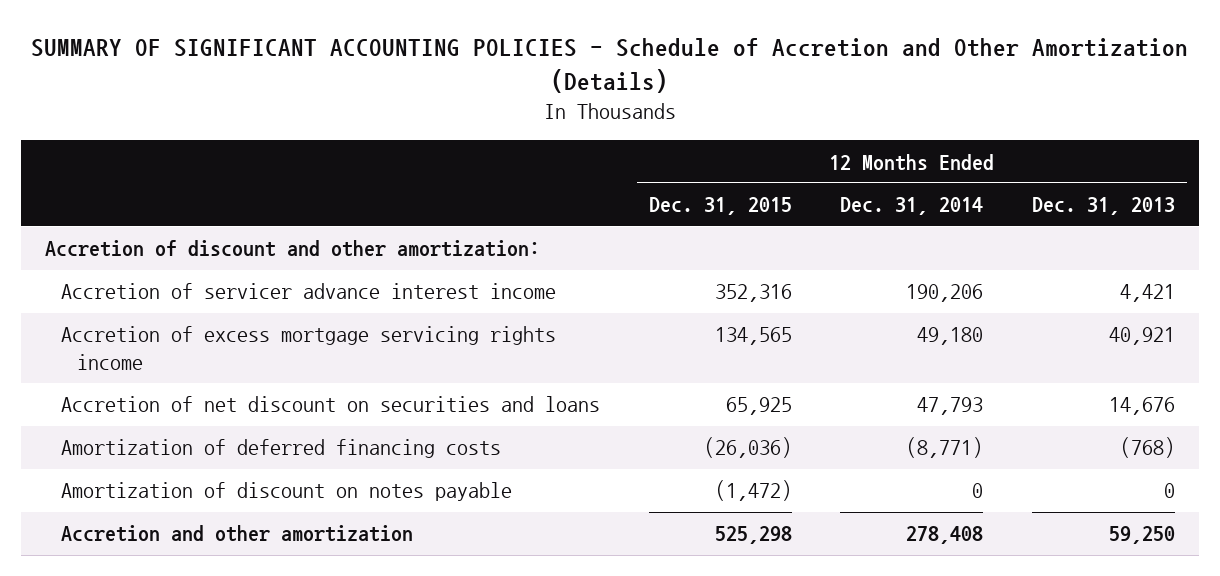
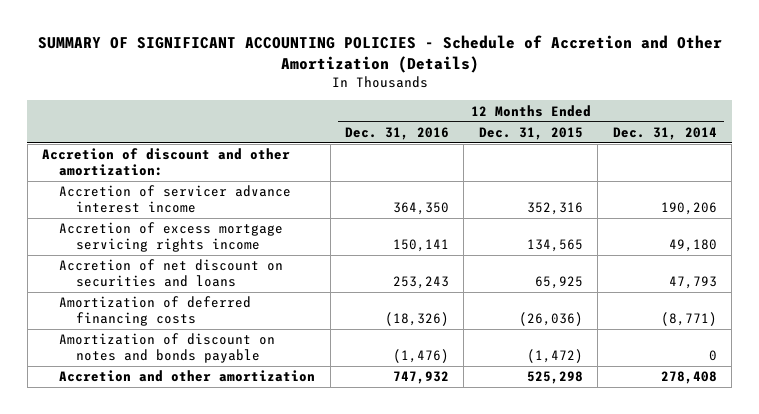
- | 12 Months Ended Dec. 31, 2015 | 12 Months Ended Dec. 31, 2014 | 12 Months Ended Dec. 31, 2013
+ | 12 Months Ended Dec. 31, 2016 | 12 Months Ended Dec. 31, 2015 | 12 Months Ended Dec. 31, 2014
- Amortization of discount on notes payable | (1,472) | 0 | 0
+ Amortization of discount on notes and bonds payable | (1,476) | (1,472) | 0

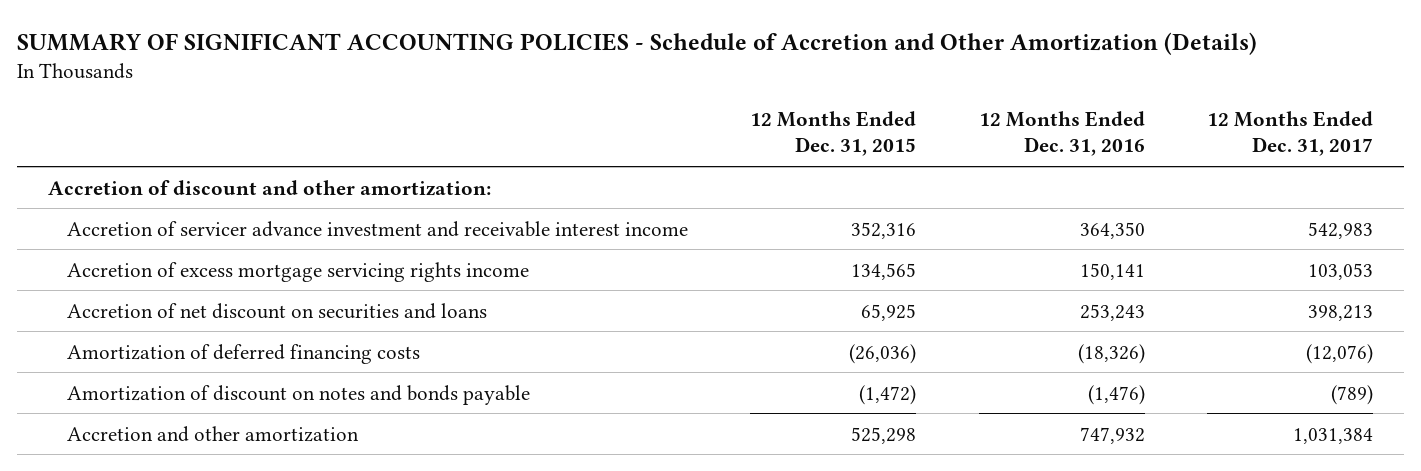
- | 12 Months Ended Dec. 31, 2016 | 12 Months Ended Dec. 31, 2015 | 12 Months Ended Dec. 31, 2014
+ | 12 Months Ended Dec. 31, 2015 | 12 Months Ended Dec. 31, 2016 | 12 Months Ended Dec. 31, 2017
- Accretion of servicer advance interest income | 364,350 | 352,316 | 190,206
+ Accretion of servicer advance investment and receivable interest income | 352,316 | 364,350 | 542,983

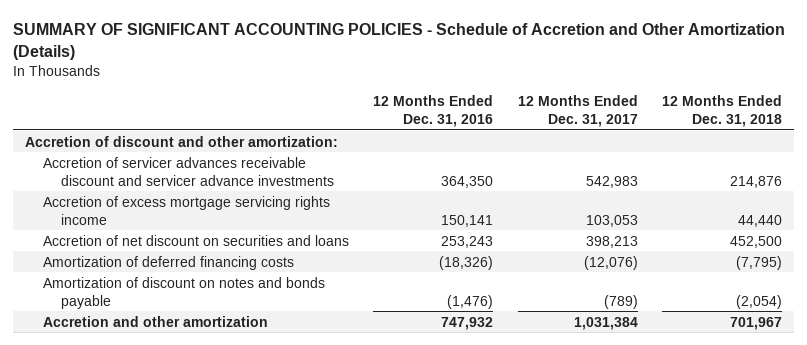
- | 12 Months Ended Dec. 31, 2015 | 12 Months Ended Dec. 31, 2016 | 12 Months Ended Dec. 31, 2017
+ | 12 Months Ended Dec. 31, 2016 | 12 Months Ended Dec. 31, 2017 | 12 Months Ended Dec. 31, 2018
- Accretion of servicer advance investment and receivable interest income | 352,316 | 364,350 | 542,983
+ Accretion of servicer advances receivable discount and servicer advance investments | 364,350 | 542,983 | 214,876

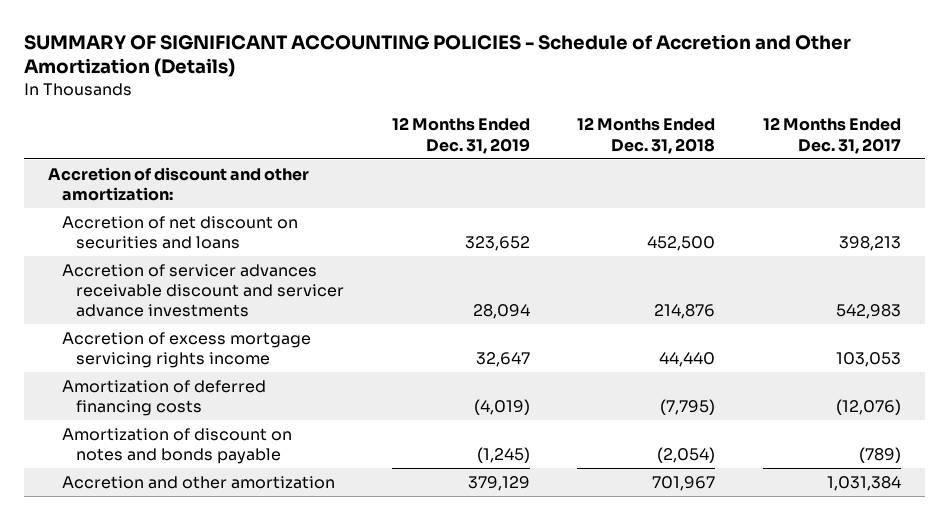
- | 12 Months Ended Dec. 31, 2016 | 12 Months Ended Dec. 31, 2017 | 12 Months Ended Dec. 31, 2018
+ | 12 Months Ended Dec. 31, 2019 | 12 Months Ended Dec. 31, 2018 | 12 Months Ended Dec. 31, 2017
moved up: Accretion of net discount on securities and loans | 323,652 | 452,500 | 398,213

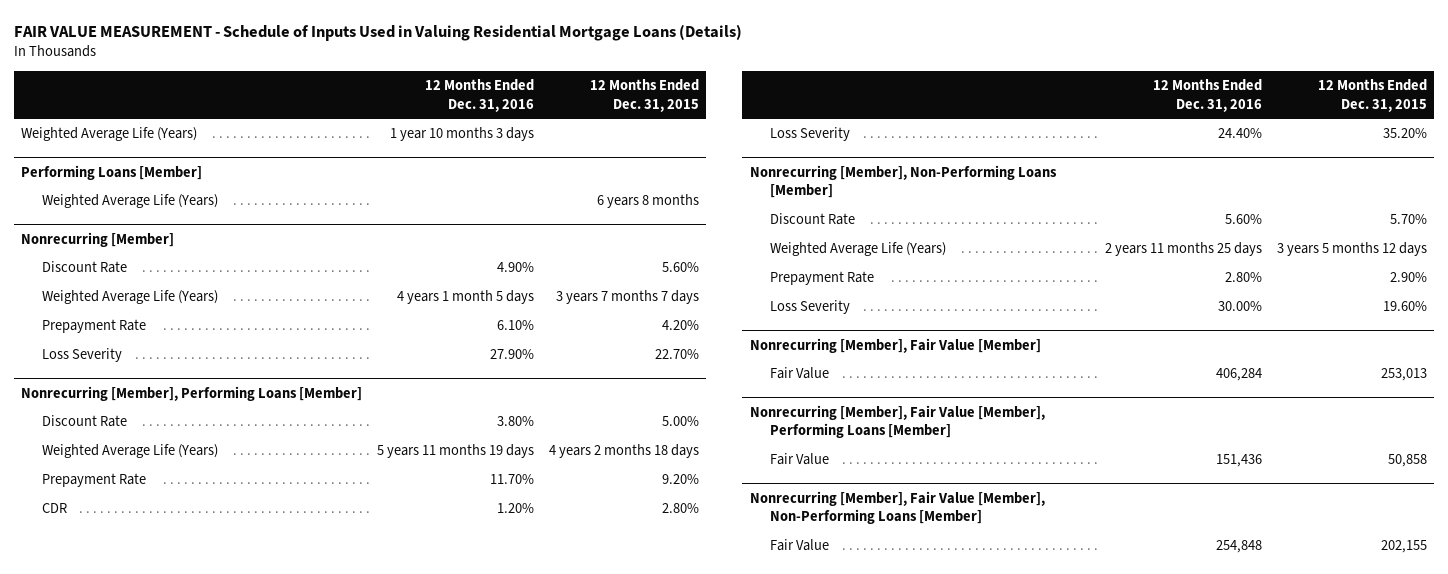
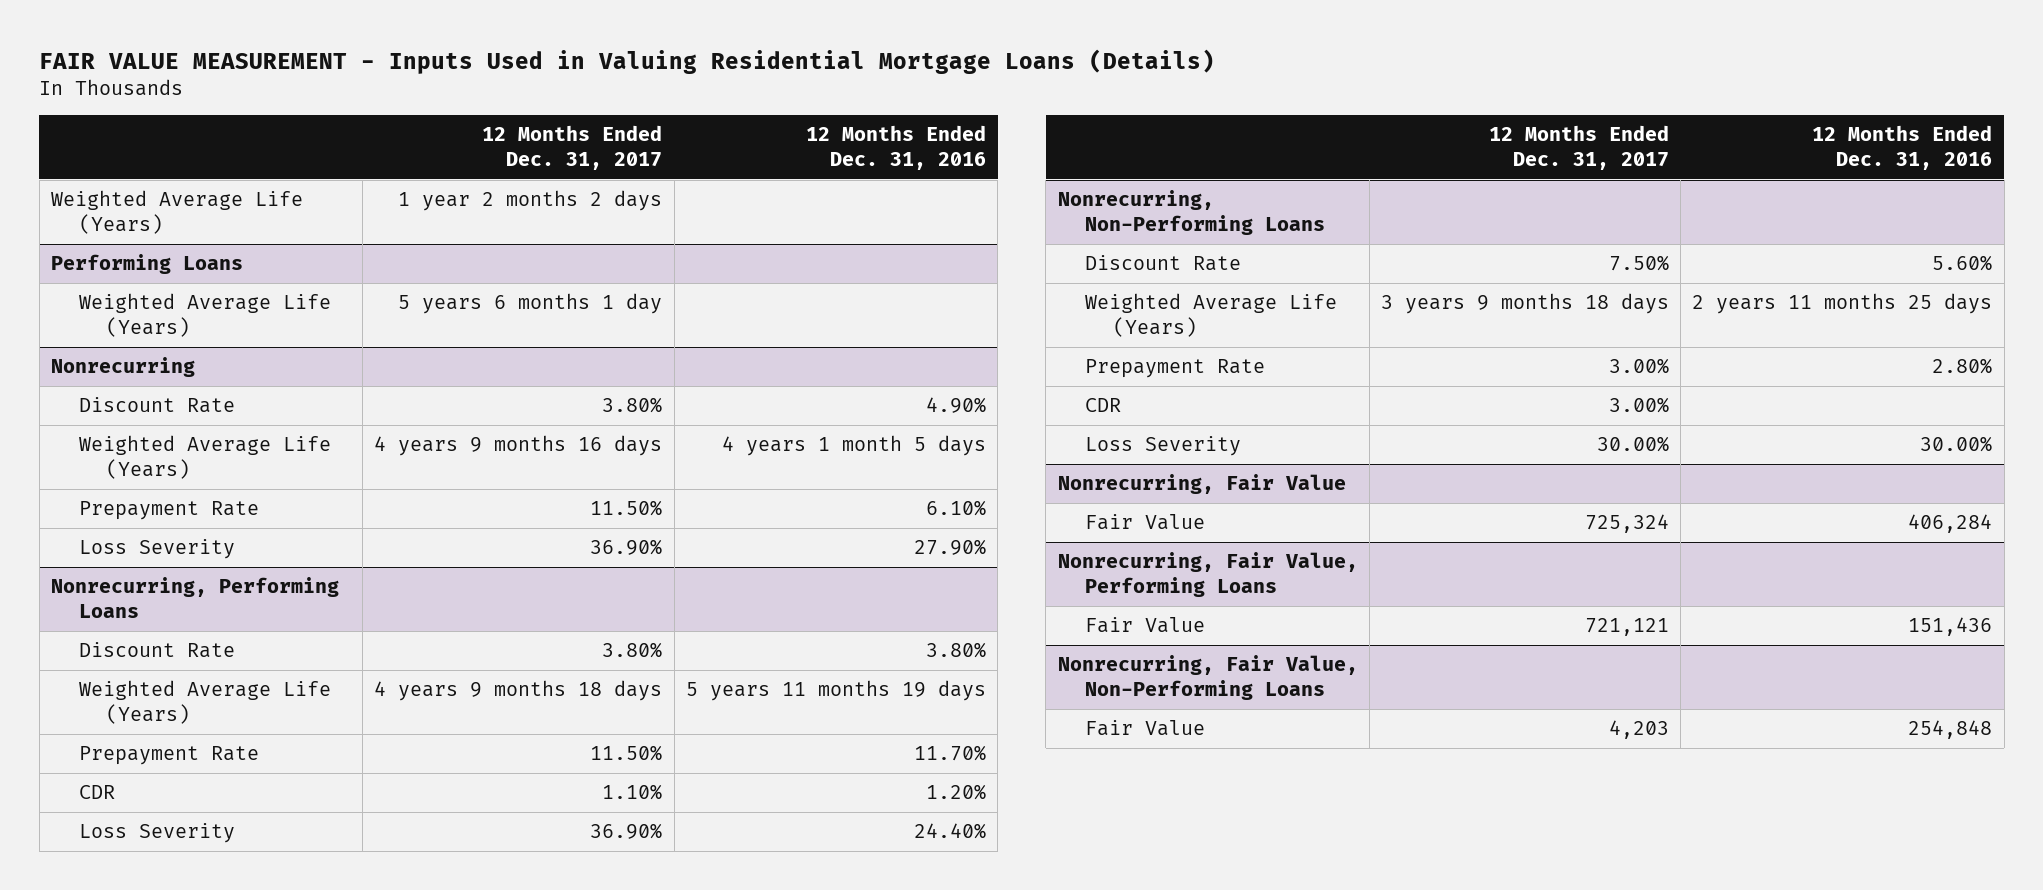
- FAIR VALUE MEASUREMENT - Schedule of Inputs Used in Valuing Residential Mortgage Loans (Details)
+ FAIR VALUE MEASUREMENT - Inputs Used in Valuing Residential Mortgage Loans (Details)
- | 12 Months Ended Dec. 31, 2016 | 12 Months Ended Dec. 31, 2015
+ | 12 Months Ended Dec. 31, 2017 | 12 Months Ended Dec. 31, 2016
- Weighted Average Life (Years) | 1 year 10 months 3 days |
- Performing Loans [Member]
- Nonrecurring [Member]
+ Performing Loans
+ Weighted Average Life (Years) | 5 years 6 months 1 day |
+ Nonrecurring
- Nonrecurring [Member], Performing Loans [Member]
+ Nonrecurring, Performing Loans
- Nonrecurring [Member], Non-Performing Loans [Member]
+ Nonrecurring, Non-Performing Loans
+ CDR | 3.00% |
- Nonrecurring [Member], Fair Value [Member]
+ Nonrecurring, Fair Value
- Nonrecurring [Member], Fair Value [Member], Performing Loans [Member]
+ Nonrecurring, Fair Value, Performing Loans
- Nonrecurring [Member], Fair Value [Member], Non-Performing Loans [Member]
+ Nonrecurring, Fair Value, Non-Performing Loans

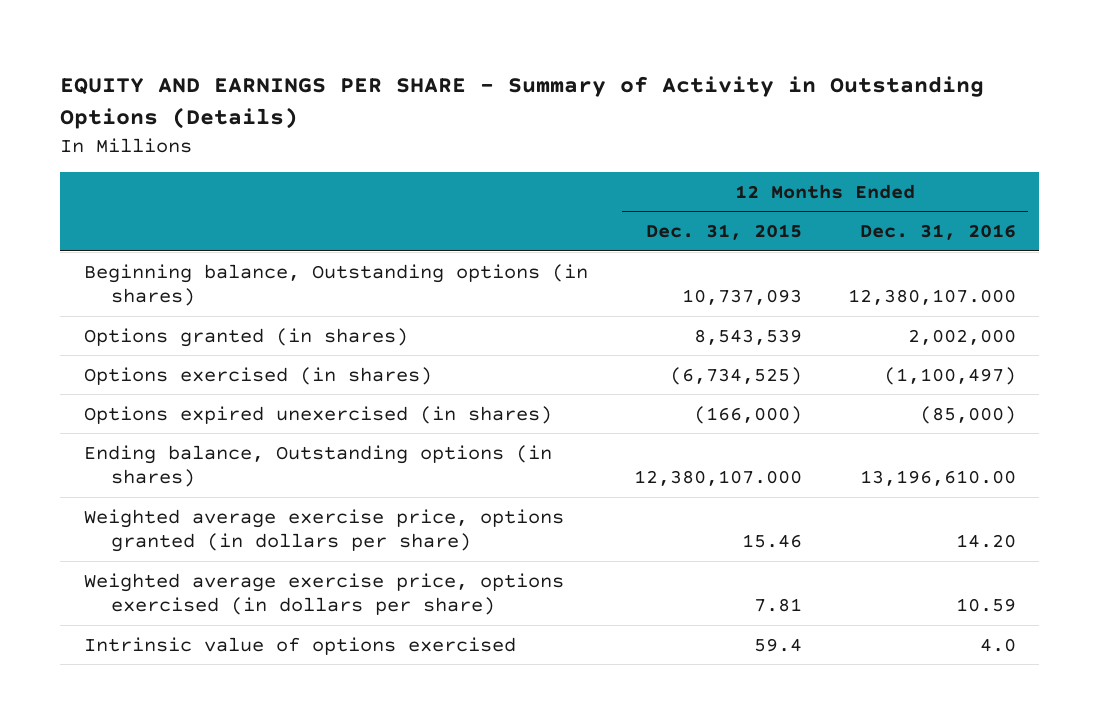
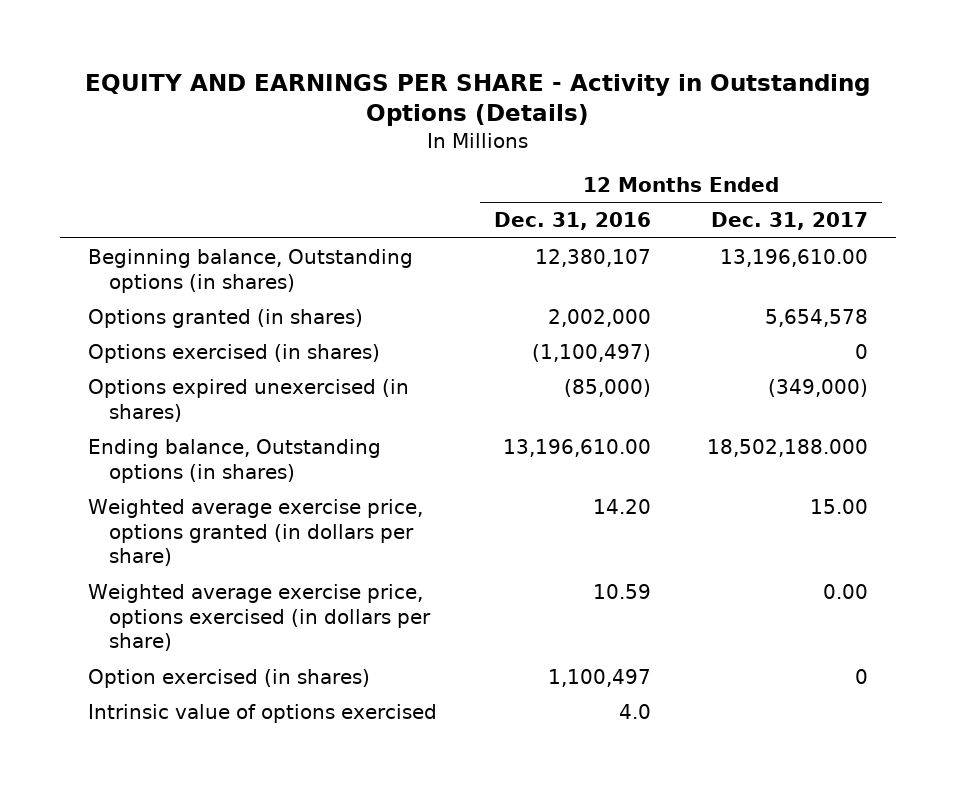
- EQUITY AND EARNINGS PER SHARE - Summary of Activity in Outstanding Options (Details)
+ EQUITY AND EARNINGS PER SHARE - Activity in Outstanding Options (Details)
- | 12 Months Ended Dec. 31, 2015 | 12 Months Ended Dec. 31, 2016
+ | 12 Months Ended Dec. 31, 2016 | 12 Months Ended Dec. 31, 2017
- Beginning balance, Outstanding options (in shares) | 10,737,093 | 12,380,107.000
+ Beginning balance, Outstanding options (in shares) | 12,380,107 | 13,196,610.00
+ Option exercised (in shares) | 1,100,497 | 0

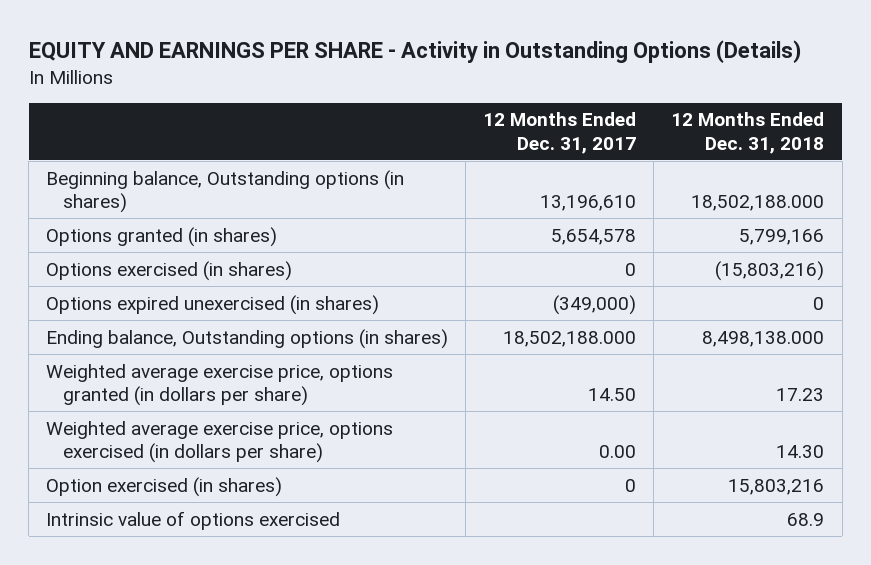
- | 12 Months Ended Dec. 31, 2016 | 12 Months Ended Dec. 31, 2017
+ | 12 Months Ended Dec. 31, 2017 | 12 Months Ended Dec. 31, 2018
- Beginning balance, Outstanding options (in shares) | 12,380,107 | 13,196,610.00
+ Beginning balance, Outstanding options (in shares) | 13,196,610 | 18,502,188.000
- Weighted average exercise price, options granted (in dollars per share) | 14.20 | 15.00
+ Weighted average exercise price, options granted (in dollars per share) | 14.50 | 17.23

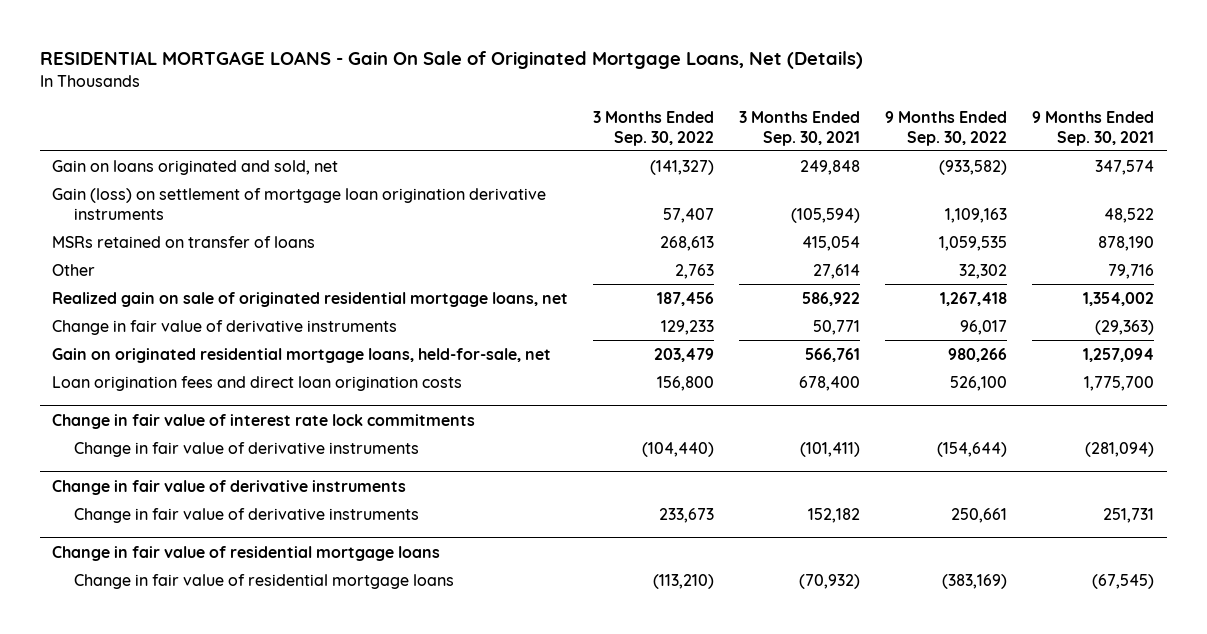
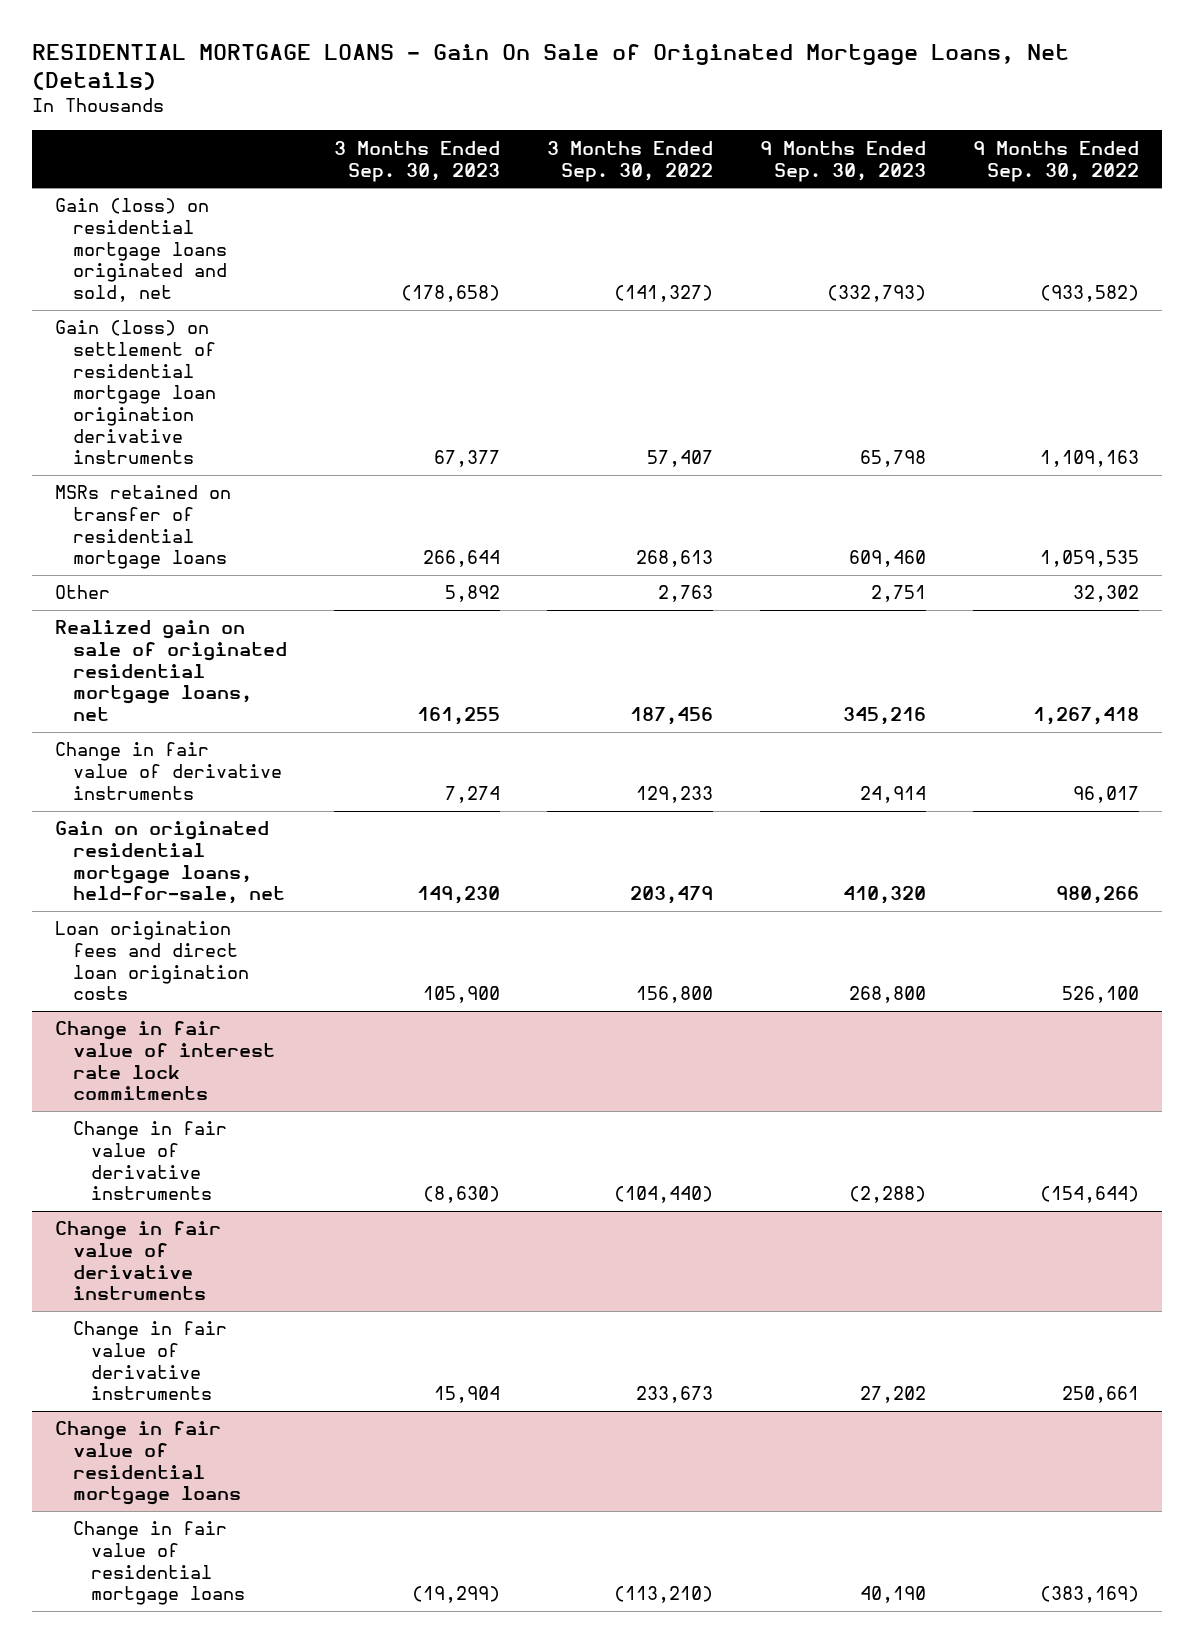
- | 3 Months Ended Sep. 30, 2022 | 3 Months Ended Sep. 30, 2021 | 9 Months Ended Sep. 30, 2022 | 9 Months Ended Sep. 30, 2021
+ | 3 Months Ended Sep. 30, 2023 | 3 Months Ended Sep. 30, 2022 | 9 Months Ended Sep. 30, 2023 | 9 Months Ended Sep. 30, 2022
- Gain on loans originated and sold, net | (141,327) | 249,848 | (933,582) | 347,574
- Gain (loss) on settlement of mortgage loan origination derivative instruments | 57,407 | (105,594) | 1,109,163 | 48,522
- MSRs retained on transfer of loans | 268,613 | 415,054 | 1,059,535 | 878,190
+ Gain (loss) on residential mortgage loans originated and sold, net | (178,658) | (141,327) | (332,793) | (933,582)
+ Gain (loss) on settlement of residential mortgage loan origination derivative instruments | 67,377 | 57,407 | 65,798 | 1,109,163
+ MSRs retained on transfer of residential mortgage loans | 266,644 | 268,613 | 609,460 | 1,059,535

